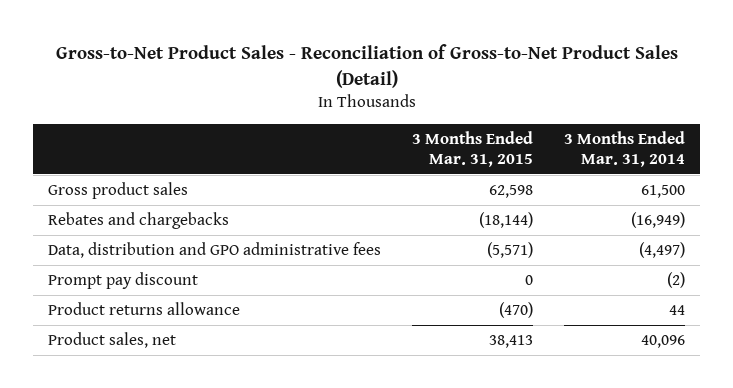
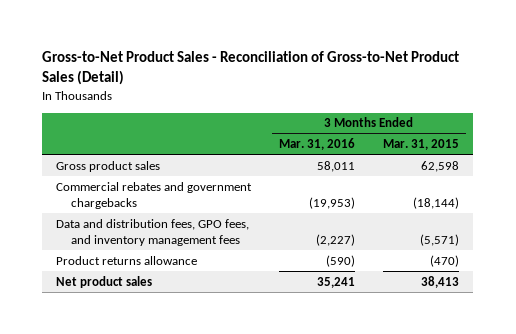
- | 3 Months Ended Mar. 31, 2015 | 3 Months Ended Mar. 31, 2014
+ | 3 Months Ended Mar. 31, 2016 | 3 Months Ended Mar. 31, 2015
- Rebates and chargebacks | (18,144) | (16,949)
- Data, distribution and GPO administrative fees | (5,571) | (4,497)
- Prompt pay discount | 0 | (2)
+ Commercial rebates and government chargebacks | (19,953) | (18,144)
+ Data and distribution fees, GPO fees, and inventory management fees | (2,227) | (5,571)
- Product sales, net | 38,413 | 40,096
+ Net product sales | 35,241 | 38,413

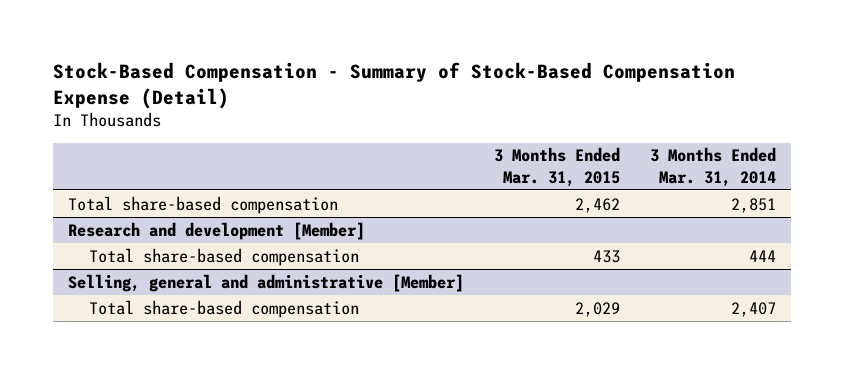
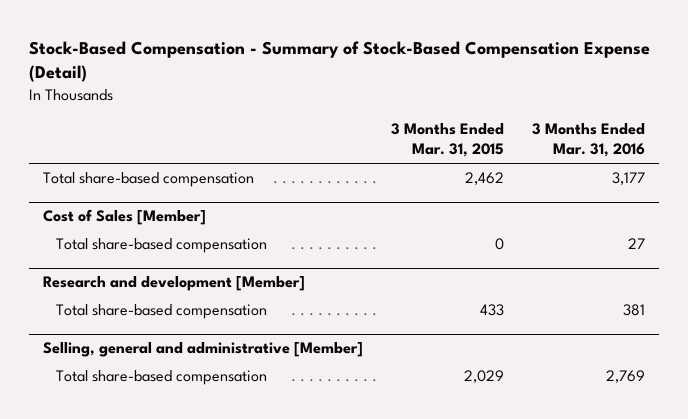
- | 3 Months Ended Mar. 31, 2015 | 3 Months Ended Mar. 31, 2014
+ | 3 Months Ended Mar. 31, 2015 | 3 Months Ended Mar. 31, 2016
+ Cost of Sales [Member]
+ Total share-based compensation | 0 | 27

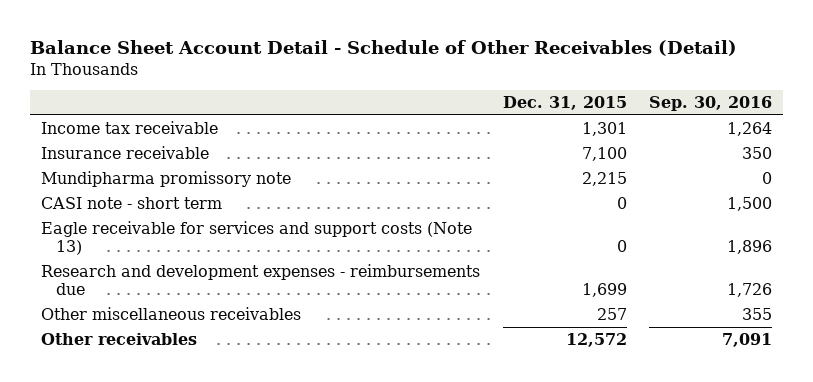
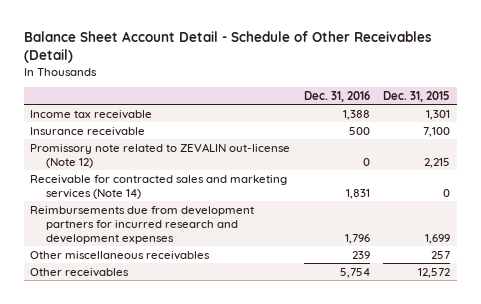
- | Dec. 31, 2015 | Sep. 30, 2016
+ | Dec. 31, 2016 | Dec. 31, 2015
- Mundipharma promissory note | 2,215 | 0
- CASI note - short term | 0 | 1,500
- Eagle receivable for services and support costs (Note 13) | 0 | 1,896
- Research and development expenses - reimbursements due | 1,699 | 1,726
+ Promissory note related to ZEVALIN out-license (Note 12) | 0 | 2,215
+ Receivable for contracted sales and marketing services (Note 14) | 1,831 | 0
+ Reimbursements due from development partners for incurred research and development expenses | 1,796 | 1,699

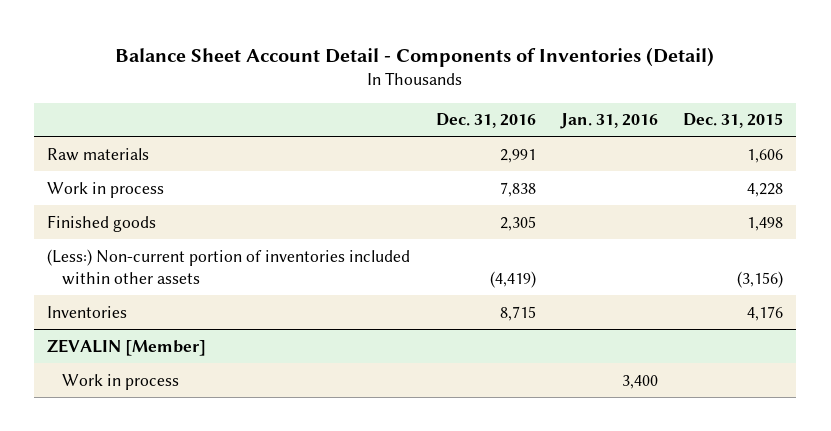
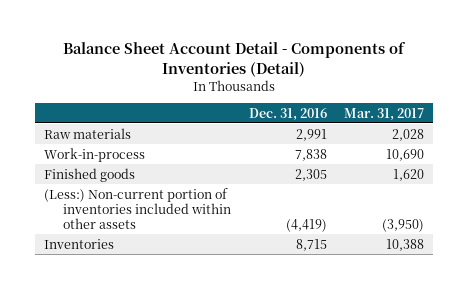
- | Dec. 31, 2016 | Jan. 31, 2016 | Dec. 31, 2015
+ | Dec. 31, 2016 | Mar. 31, 2017
- Work in process | 7,838 | | 4,228
+ Work-in-process | 7,838 | 10,690
- ZEVALIN [Member]
- Work in process | | 3,400 |

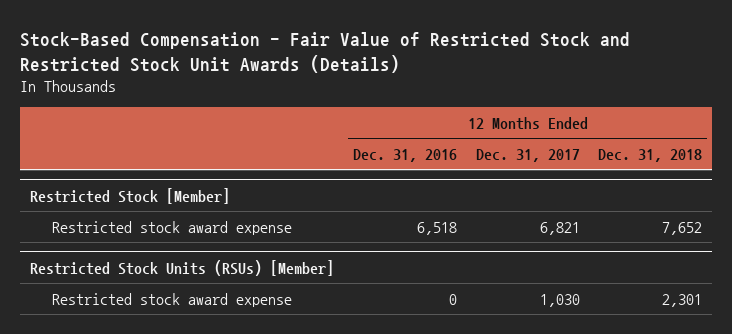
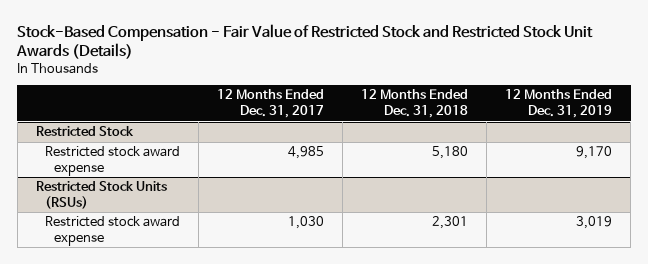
- | 12 Months Ended Dec. 31, 2016 | 12 Months Ended Dec. 31, 2017 | 12 Months Ended Dec. 31, 2018
+ | 12 Months Ended Dec. 31, 2017 | 12 Months Ended Dec. 31, 2018 | 12 Months Ended Dec. 31, 2019
- Restricted Stock [Member]
- Restricted stock award expense | 6,518 | 6,821 | 7,652
- Restricted Stock Units (RSUs) [Member]
+ Restricted Stock
+ Restricted stock award expense | 4,985 | 5,180 | 9,170
+ Restricted Stock Units (RSUs)

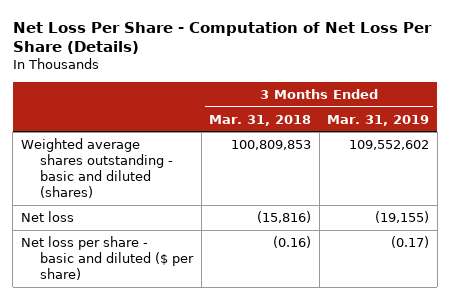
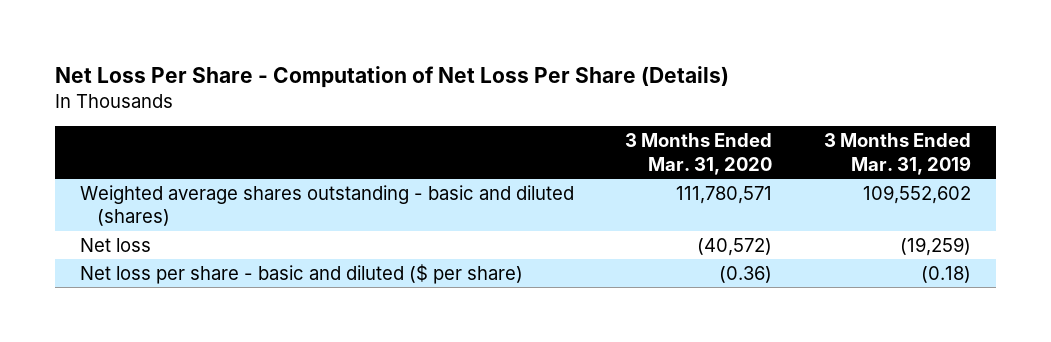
- | 3 Months Ended Mar. 31, 2018 | 3 Months Ended Mar. 31, 2019
+ | 3 Months Ended Mar. 31, 2020 | 3 Months Ended Mar. 31, 2019
- Net loss | (15,816) | (19,155)
- Net loss per share - basic and diluted ($ per share) | (0.16) | (0.17)
+ Net loss | (40,572) | (19,259)
+ Net loss per share - basic and diluted ($ per share) | (0.36) | (0.18)

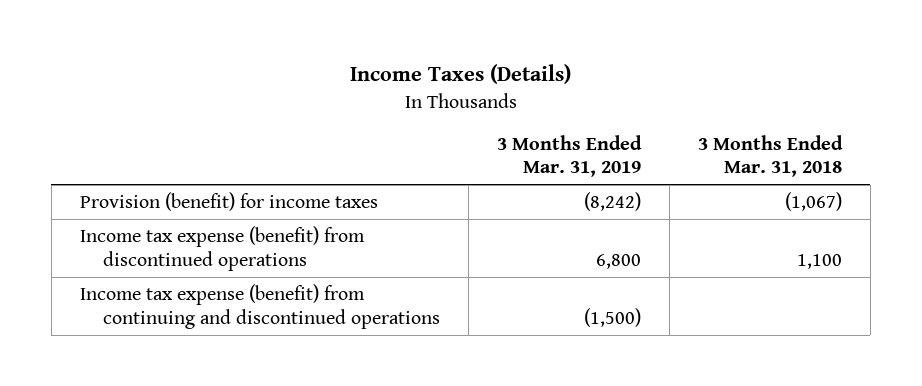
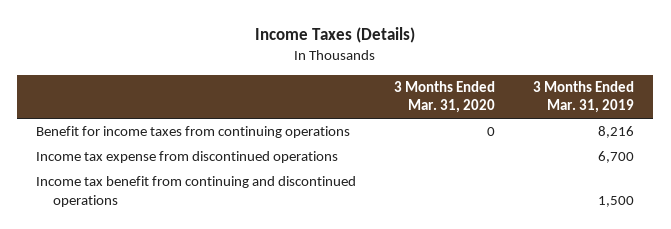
- | 3 Months Ended Mar. 31, 2019 | 3 Months Ended Mar. 31, 2018
+ | 3 Months Ended Mar. 31, 2020 | 3 Months Ended Mar. 31, 2019
- Provision (benefit) for income taxes | (8,242) | (1,067)
- Income tax expense (benefit) from discontinued operations | 6,800 | 1,100
- Income tax expense (benefit) from continuing and discontinued operations | (1,500) |
+ Benefit for income taxes from continuing operations | 0 | 8,216
+ Income tax expense from discontinued operations | | 6,700
+ Income tax benefit from continuing and discontinued operations | | 1,500

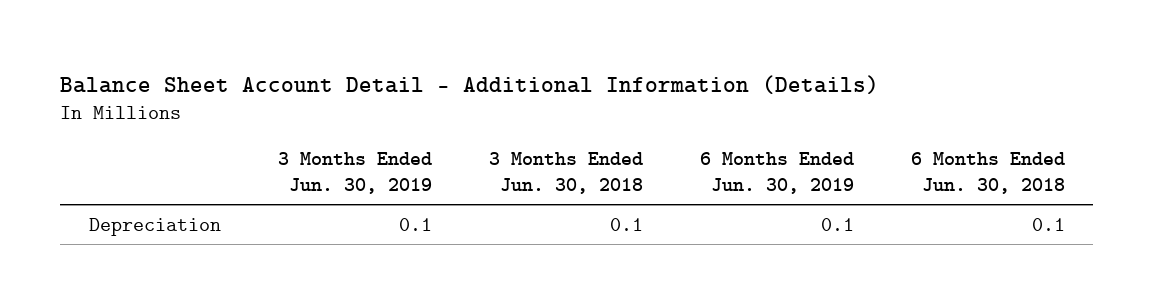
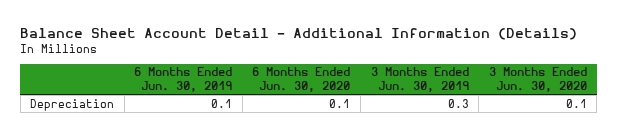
- | 3 Months Ended Jun. 30, 2019 | 3 Months Ended Jun. 30, 2018 | 6 Months Ended Jun. 30, 2019 | 6 Months Ended Jun. 30, 2018
+ | 6 Months Ended Jun. 30, 2019 | 6 Months Ended Jun. 30, 2020 | 3 Months Ended Jun. 30, 2019 | 3 Months Ended Jun. 30, 2020
- Depreciation | 0.1 | 0.1 | 0.1 | 0.1
+ Depreciation | 0.1 | 0.1 | 0.3 | 0.1

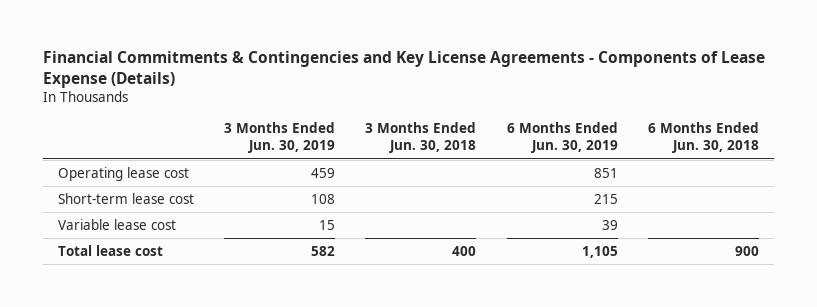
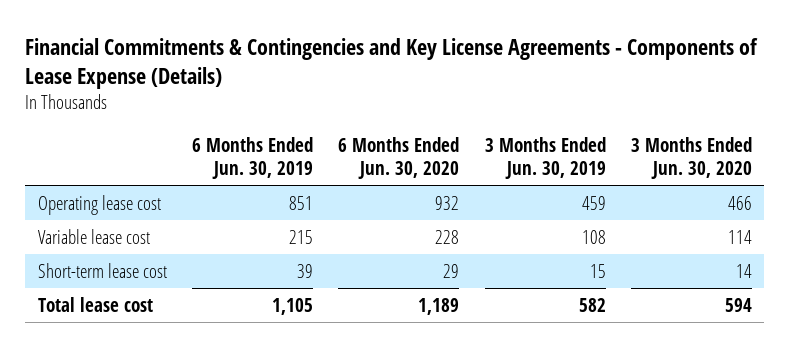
- | 3 Months Ended Jun. 30, 2019 | 3 Months Ended Jun. 30, 2018 | 6 Months Ended Jun. 30, 2019 | 6 Months Ended Jun. 30, 2018
+ | 6 Months Ended Jun. 30, 2019 | 6 Months Ended Jun. 30, 2020 | 3 Months Ended Jun. 30, 2019 | 3 Months Ended Jun. 30, 2020
- Short-term lease cost | 108 | | 215 |
- Variable lease cost | 15 | | 39 |
+ Variable lease cost | 215 | 228 | 108 | 114
+ Short-term lease cost | 39 | 29 | 15 | 14

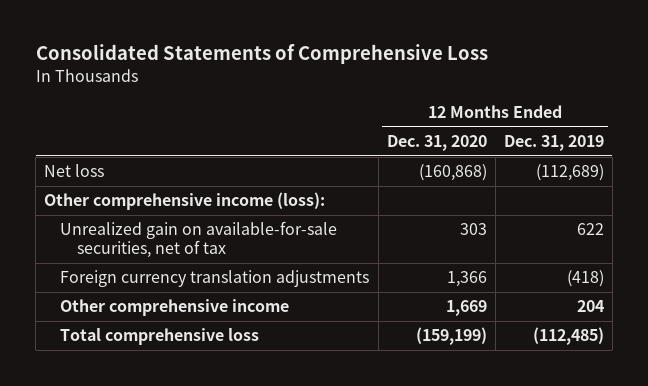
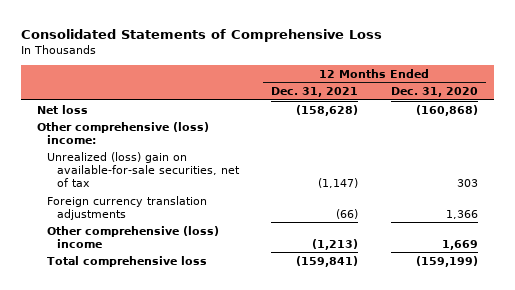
- | 12 Months Ended Dec. 31, 2020 | 12 Months Ended Dec. 31, 2019
+ | 12 Months Ended Dec. 31, 2021 | 12 Months Ended Dec. 31, 2020
- Other comprehensive income (loss):
- Unrealized gain on available-for-sale securities, net of tax | 303 | 622
+ Other comprehensive (loss) income:
+ Unrealized (loss) gain on available-for-sale securities, net of tax | (1,147) | 303
- Other comprehensive income | 1,669 | 204
+ Other comprehensive (loss) income | (1,213) | 1,669

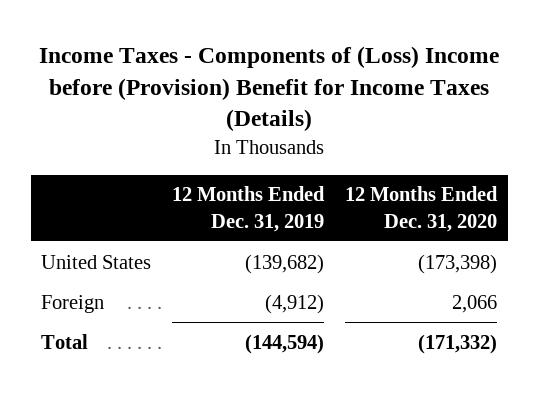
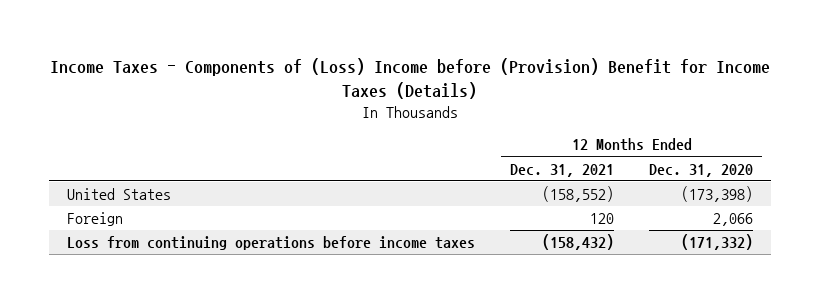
- | 12 Months Ended Dec. 31, 2019 | 12 Months Ended Dec. 31, 2020
+ | 12 Months Ended Dec. 31, 2021 | 12 Months Ended Dec. 31, 2020
- Total | (144,594) | (171,332)
+ Loss from continuing operations before income taxes | (158,432) | (171,332)

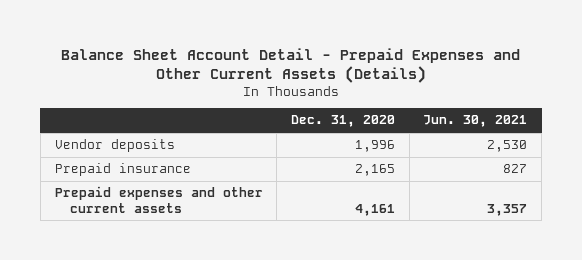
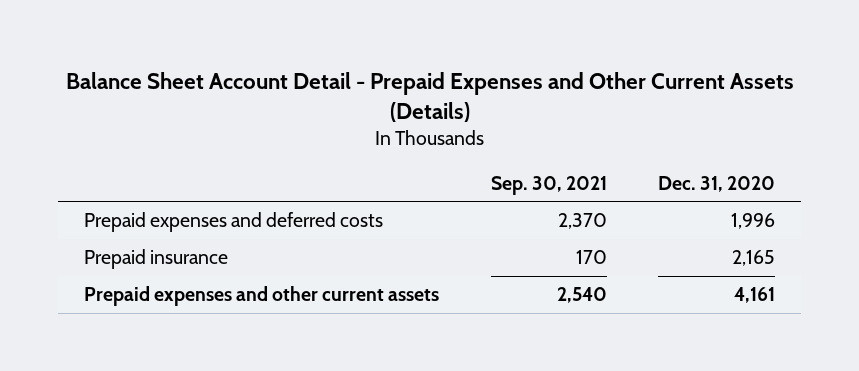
- | Dec. 31, 2020 | Jun. 30, 2021
+ | Sep. 30, 2021 | Dec. 31, 2020
- Vendor deposits | 1,996 | 2,530
+ Prepaid expenses and deferred costs | 2,370 | 1,996

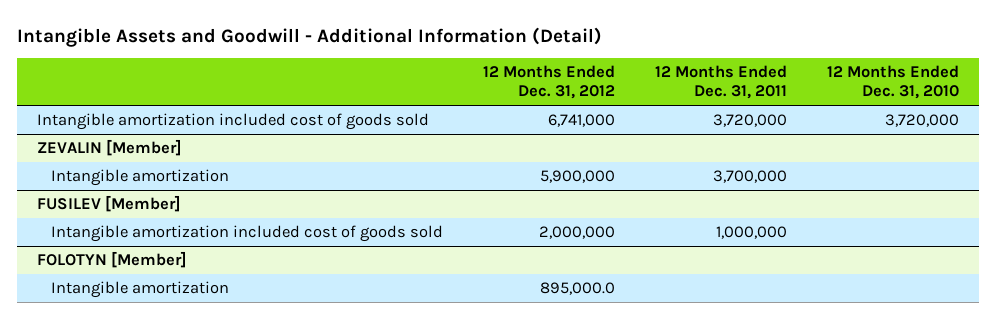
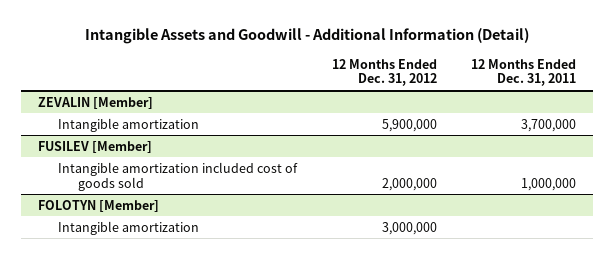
- | 12 Months Ended Dec. 31, 2012 | 12 Months Ended Dec. 31, 2011 | 12 Months Ended Dec. 31, 2010
+ | 12 Months Ended Dec. 31, 2012 | 12 Months Ended Dec. 31, 2011
- Intangible amortization included cost of goods sold | 6,741,000 | 3,720,000 | 3,720,000
@ FOLOTYN [Member]
- Intangible amortization | 895,000.0 | |
+ Intangible amortization | 3,000,000 |

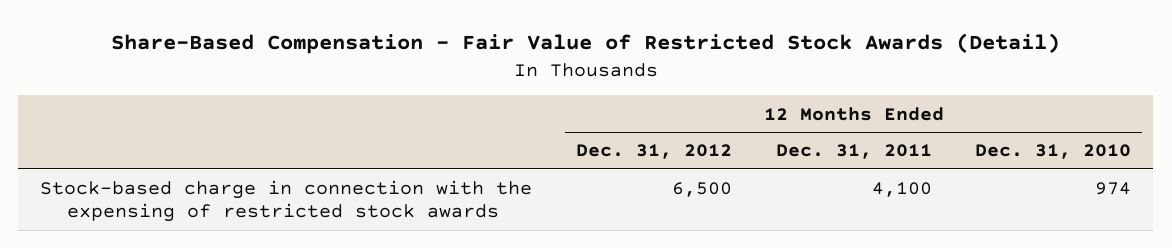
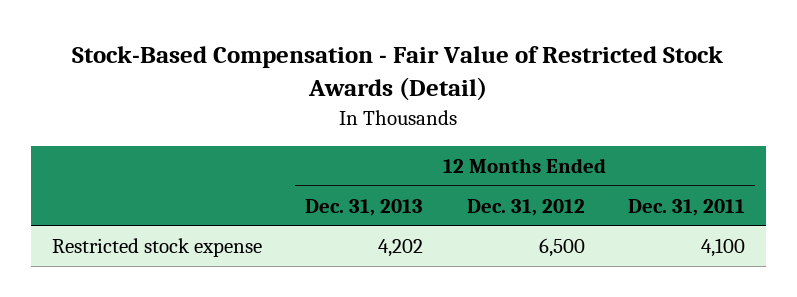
- Share-Based Compensation - Fair Value of Restricted Stock Awards (Detail)
+ Stock-Based Compensation - Fair Value of Restricted Stock Awards (Detail)
- | 12 Months Ended Dec. 31, 2012 | 12 Months Ended Dec. 31, 2011 | 12 Months Ended Dec. 31, 2010
+ | 12 Months Ended Dec. 31, 2013 | 12 Months Ended Dec. 31, 2012 | 12 Months Ended Dec. 31, 2011
- Stock-based charge in connection with the expensing of restricted stock awards | 6,500 | 4,100 | 974
+ Restricted stock expense | 4,202 | 6,500 | 4,100

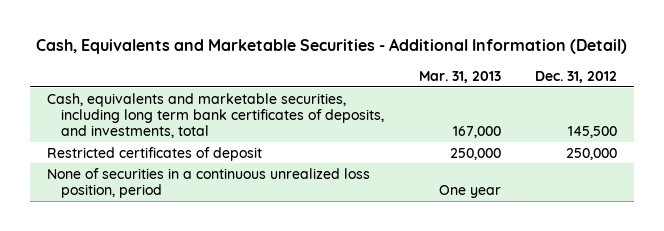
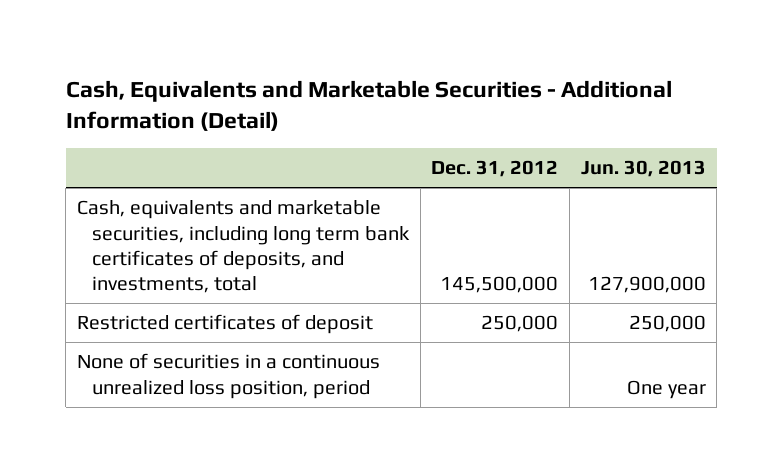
- | Mar. 31, 2013 | Dec. 31, 2012
+ | Dec. 31, 2012 | Jun. 30, 2013
- Cash, equivalents and marketable securities, including long term bank certificates of deposits, and investments, total | 167,000 | 145,500
+ Cash, equivalents and marketable securities, including long term bank certificates of deposits, and investments, total | 145,500,000 | 127,900,000

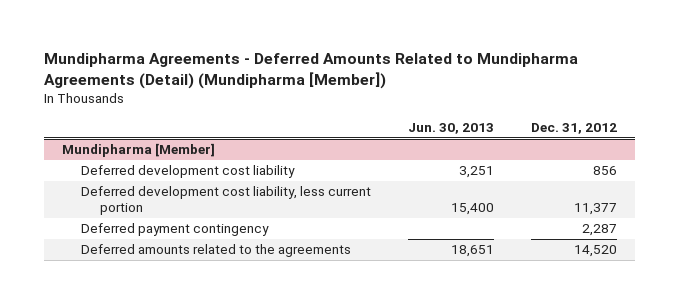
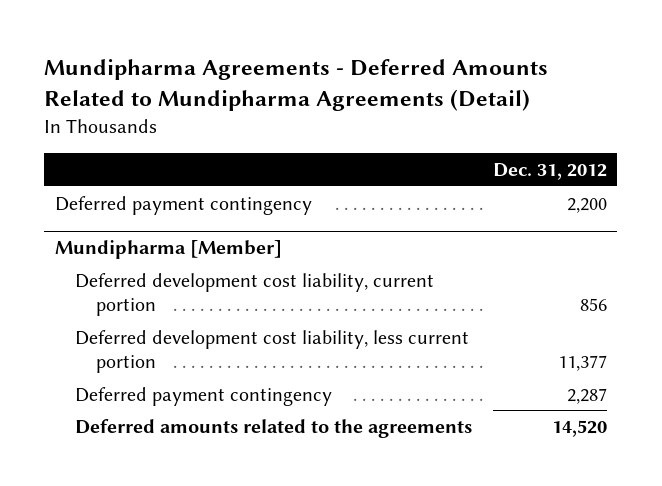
- Mundipharma Agreements - Deferred Amounts Related to Mundipharma Agreements (Detail) (Mundipharma [Member])
+ Mundipharma Agreements - Deferred Amounts Related to Mundipharma Agreements (Detail)
- | Jun. 30, 2013 | Dec. 31, 2012
+ | Dec. 31, 2012
+ Deferred payment contingency | 2,200
@ Mundipharma [Member]
- Deferred development cost liability | 3,251 | 856
+ Deferred development cost liability, current portion | 856

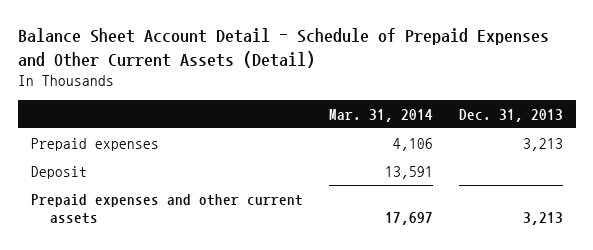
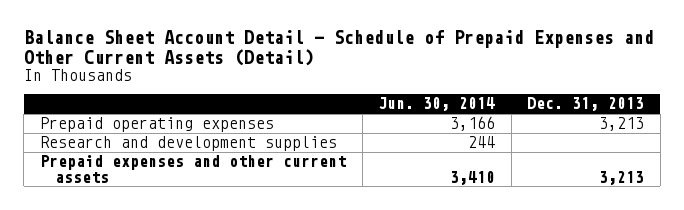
- | Mar. 31, 2014 | Dec. 31, 2013
+ | Jun. 30, 2014 | Dec. 31, 2013
- Prepaid expenses | 4,106 | 3,213
- Deposit | 13,591 |
+ Prepaid operating expenses | 3,166 | 3,213
+ Research and development supplies | 244 |

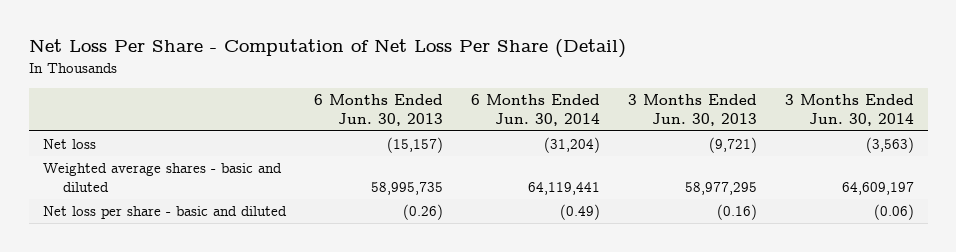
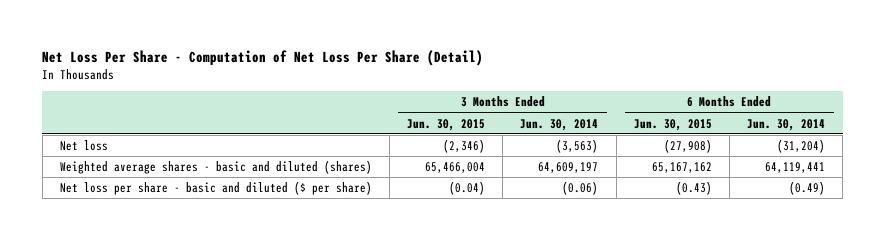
- | 6 Months Ended Jun. 30, 2013 | 6 Months Ended Jun. 30, 2014 | 3 Months Ended Jun. 30, 2013 | 3 Months Ended Jun. 30, 2014
+ | 3 Months Ended Jun. 30, 2015 | 3 Months Ended Jun. 30, 2014 | 6 Months Ended Jun. 30, 2015 | 6 Months Ended Jun. 30, 2014
- Weighted average shares - basic and diluted | 58,995,735 | 64,119,441 | 58,977,295 | 64,609,197
- Net loss per share - basic and diluted | (0.26) | (0.49) | (0.16) | (0.06)
+ Weighted average shares - basic and diluted (shares) | 65,466,004 | 64,609,197 | 65,167,162 | 64,119,441
+ Net loss per share - basic and diluted ($ per share) | (0.04) | (0.06) | (0.43) | (0.49)

